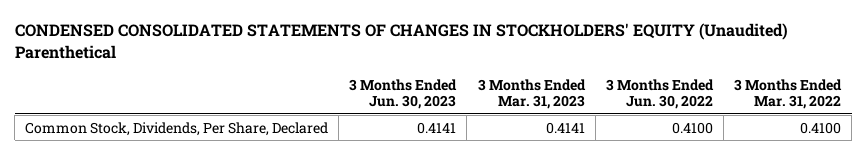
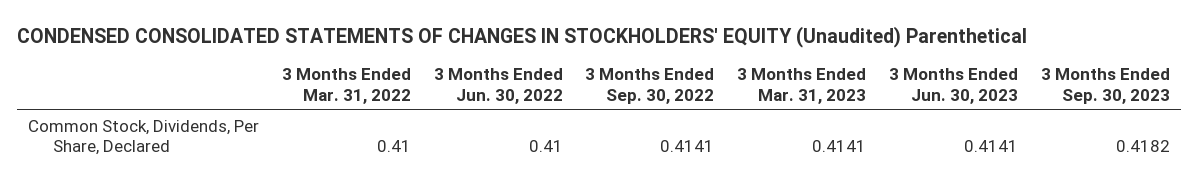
- | 3 Months Ended Jun. 30, 2023 | 3 Months Ended Mar. 31, 2023 | 3 Months Ended Jun. 30, 2022 | 3 Months Ended Mar. 31, 2022
+ | 3 Months Ended Mar. 31, 2022 | 3 Months Ended Jun. 30, 2022 | 3 Months Ended Sep. 30, 2022 | 3 Months Ended Mar. 31, 2023 | 3 Months Ended Jun. 30, 2023 | 3 Months Ended Sep. 30, 2023
- Common Stock, Dividends, Per Share, Declared | 0.4141 | 0.4141 | 0.4100 | 0.4100
+ Common Stock, Dividends, Per Share, Declared | 0.41 | 0.41 | 0.4141 | 0.4141 | 0.4141 | 0.4182

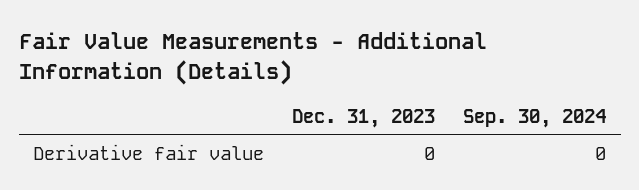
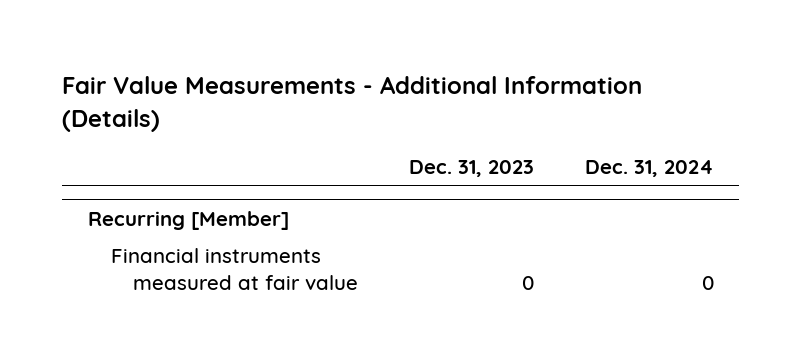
- | Dec. 31, 2023 | Sep. 30, 2024
+ | Dec. 31, 2023 | Dec. 31, 2024
- Derivative fair value | 0 | 0
+ Recurring [Member]
+ Financial instruments measured at fair value | 0 | 0

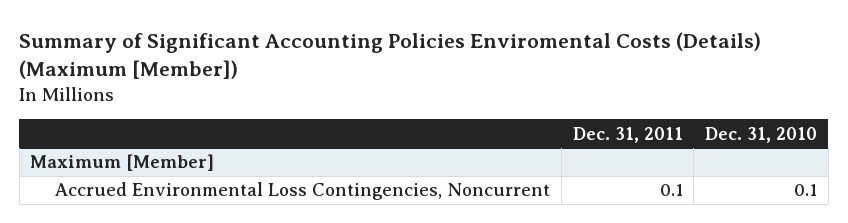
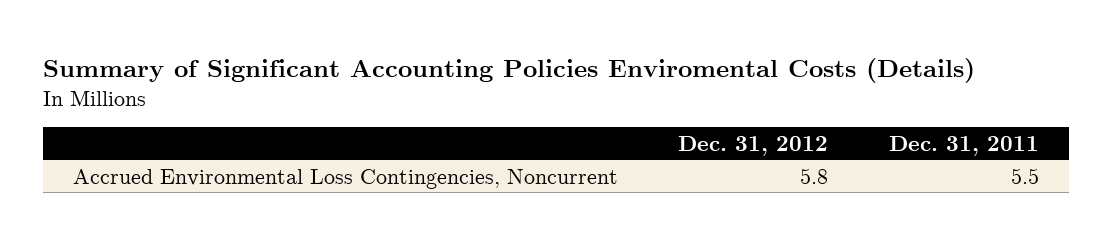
- Summary of Significant Accounting Policies Enviromental Costs (Details) (Maximum [Member])
+ Summary of Significant Accounting Policies Enviromental Costs (Details)
- | Dec. 31, 2011 | Dec. 31, 2010
+ | Dec. 31, 2012 | Dec. 31, 2011
- Maximum [Member]
- Accrued Environmental Loss Contingencies, Noncurrent | 0.1 | 0.1
+ Accrued Environmental Loss Contingencies, Noncurrent | 5.8 | 5.5

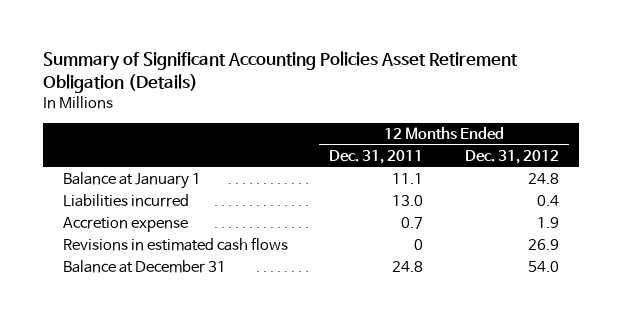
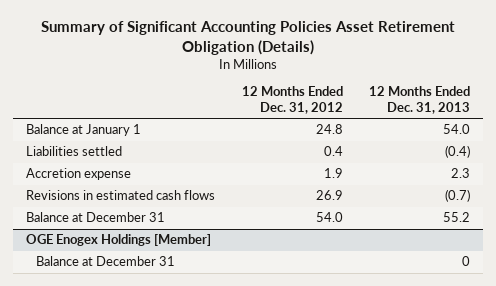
- | 12 Months Ended Dec. 31, 2011 | 12 Months Ended Dec. 31, 2012
+ | 12 Months Ended Dec. 31, 2012 | 12 Months Ended Dec. 31, 2013
- Liabilities incurred | 13.0 | 0.4
+ Liabilities settled | 0.4 | (0.4)
+ OGE Enogex Holdings [Member]
+ Balance at December 31 | | 0

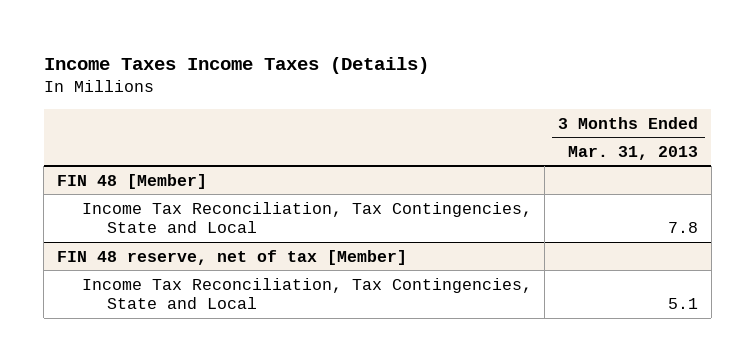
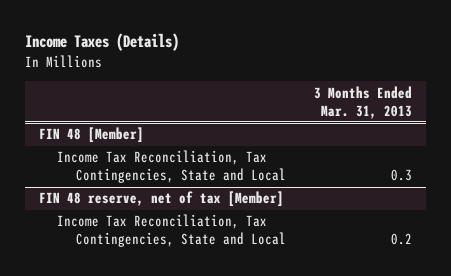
- Income Taxes Income Taxes (Details)
+ Income Taxes (Details)
@ FIN 48 [Member]
- Income Tax Reconciliation, Tax Contingencies, State and Local | 7.8
+ Income Tax Reconciliation, Tax Contingencies, State and Local | 0.3
@ FIN 48 reserve, net of tax [Member]
- Income Tax Reconciliation, Tax Contingencies, State and Local | 5.1
+ Income Tax Reconciliation, Tax Contingencies, State and Local | 0.2

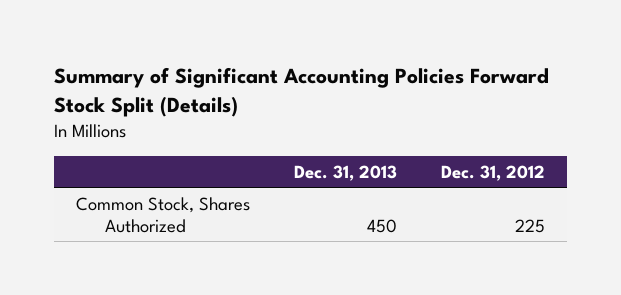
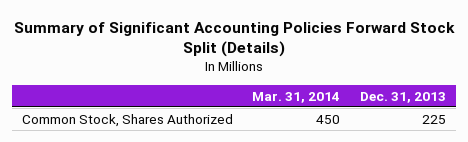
- | Dec. 31, 2013 | Dec. 31, 2012
+ | Mar. 31, 2014 | Dec. 31, 2013
- Common Stock, Shares Authorized | 450 | 225
+ Common Stock, Shares Authorized | 450 | 225

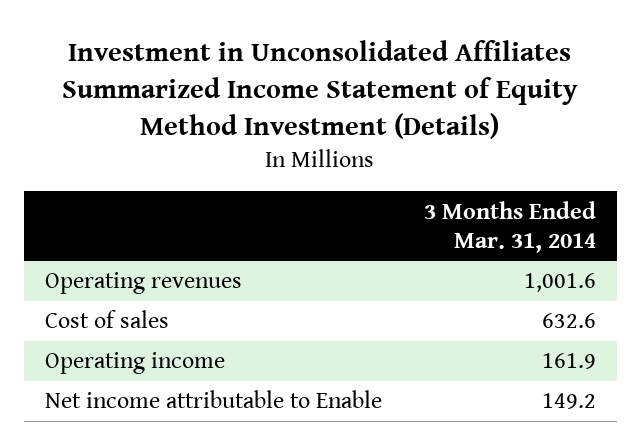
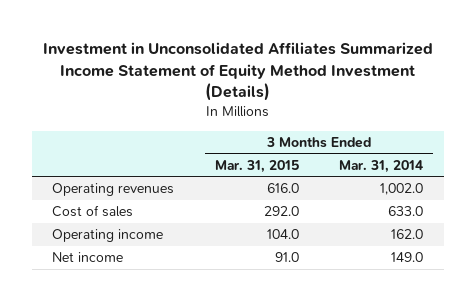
- | 3 Months Ended Mar. 31, 2014
+ | 3 Months Ended Mar. 31, 2015 | 3 Months Ended Mar. 31, 2014
- Operating revenues | 1,001.6
- Cost of sales | 632.6
- Operating income | 161.9
- Net income attributable to Enable | 149.2
+ Operating revenues | 616.0 | 1,002.0
+ Cost of sales | 292.0 | 633.0
+ Operating income | 104.0 | 162.0
+ Net income | 91.0 | 149.0

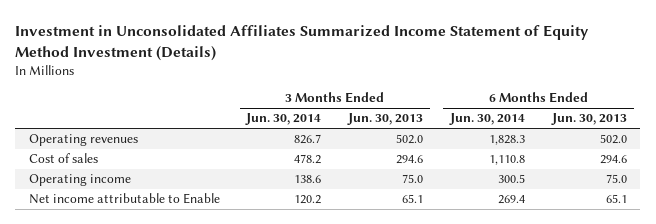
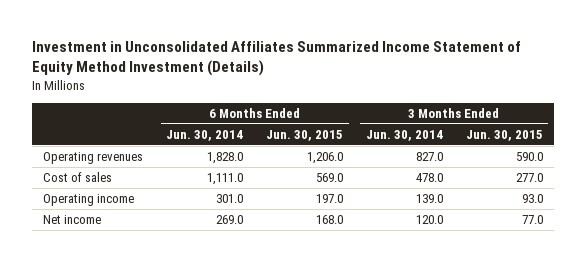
- | 3 Months Ended Jun. 30, 2014 | 3 Months Ended Jun. 30, 2013 | 6 Months Ended Jun. 30, 2014 | 6 Months Ended Jun. 30, 2013
+ | 6 Months Ended Jun. 30, 2014 | 6 Months Ended Jun. 30, 2015 | 3 Months Ended Jun. 30, 2014 | 3 Months Ended Jun. 30, 2015
- Operating revenues | 826.7 | 502.0 | 1,828.3 | 502.0
- Cost of sales | 478.2 | 294.6 | 1,110.8 | 294.6
- Operating income | 138.6 | 75.0 | 300.5 | 75.0
- Net income attributable to Enable | 120.2 | 65.1 | 269.4 | 65.1
+ Operating revenues | 1,828.0 | 1,206.0 | 827.0 | 590.0
+ Cost of sales | 1,111.0 | 569.0 | 478.0 | 277.0
+ Operating income | 301.0 | 197.0 | 139.0 | 93.0
+ Net income | 269.0 | 168.0 | 120.0 | 77.0

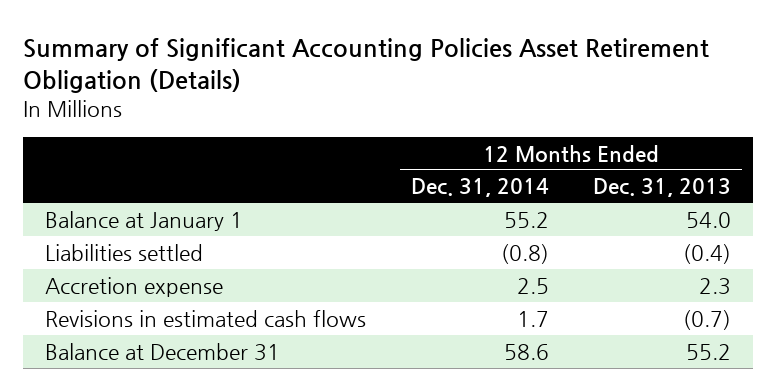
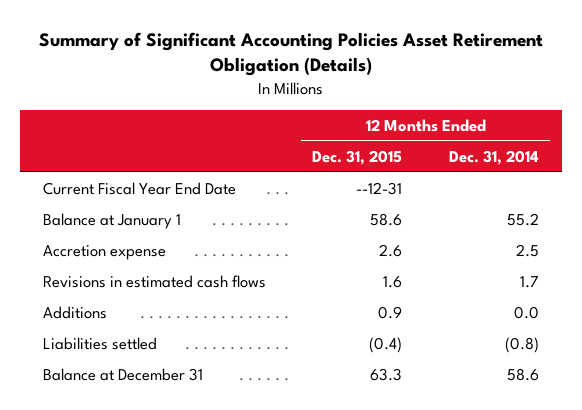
- | 12 Months Ended Dec. 31, 2014 | 12 Months Ended Dec. 31, 2013
+ | 12 Months Ended Dec. 31, 2015 | 12 Months Ended Dec. 31, 2014
+ Current Fiscal Year End Date | --12-31 |
+ Additions | 0.9 | 0.0
moved down: Liabilities settled | (0.4) | (0.8)

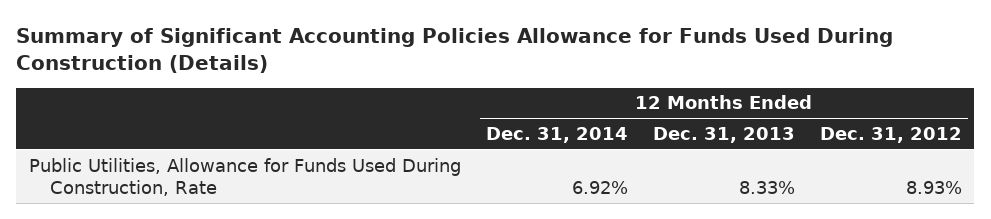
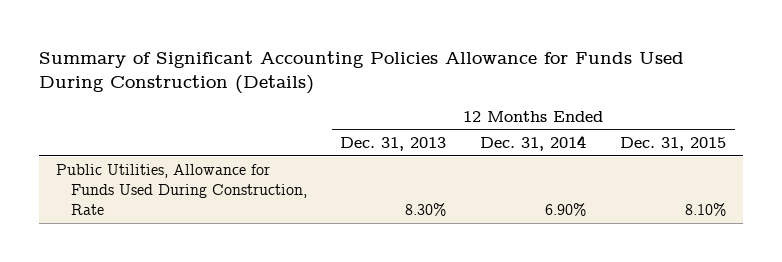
- | 12 Months Ended Dec. 31, 2014 | 12 Months Ended Dec. 31, 2013 | 12 Months Ended Dec. 31, 2012
+ | 12 Months Ended Dec. 31, 2013 | 12 Months Ended Dec. 31, 2014 | 12 Months Ended Dec. 31, 2015
- Public Utilities, Allowance for Funds Used During Construction, Rate | 6.92% | 8.33% | 8.93%
+ Public Utilities, Allowance for Funds Used During Construction, Rate | 8.30% | 6.90% | 8.10%

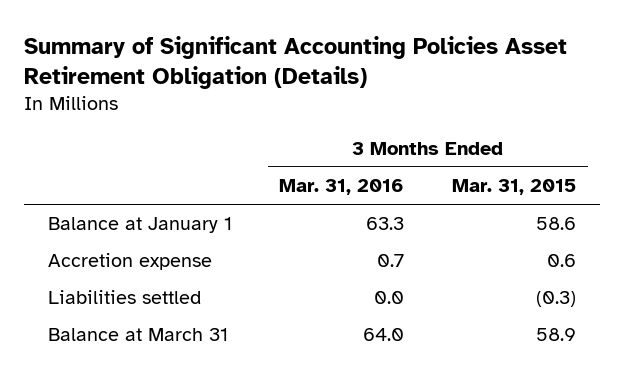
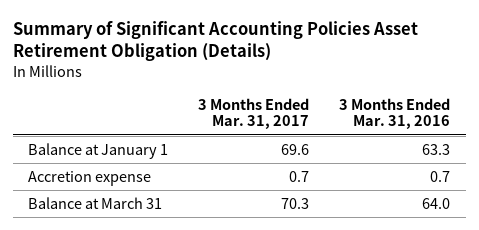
- | 3 Months Ended Mar. 31, 2016 | 3 Months Ended Mar. 31, 2015
+ | 3 Months Ended Mar. 31, 2017 | 3 Months Ended Mar. 31, 2016
- Liabilities settled | 0.0 | (0.3)

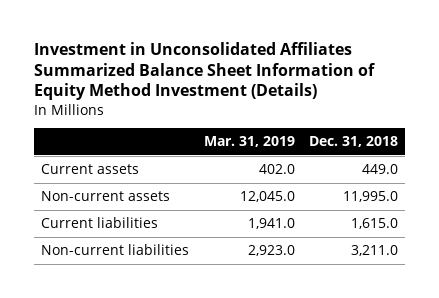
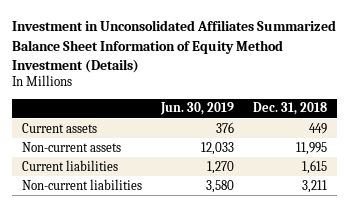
- | Mar. 31, 2019 | Dec. 31, 2018
+ | Jun. 30, 2019 | Dec. 31, 2018
- Current assets | 402.0 | 449.0
- Non-current assets | 12,045.0 | 11,995.0
- Current liabilities | 1,941.0 | 1,615.0
- Non-current liabilities | 2,923.0 | 3,211.0
+ Current assets | 376 | 449
+ Non-current assets | 12,033 | 11,995
+ Current liabilities | 1,270 | 1,615
+ Non-current liabilities | 3,580 | 3,211

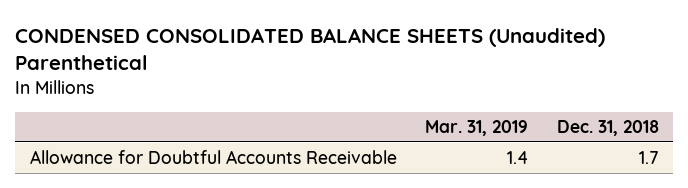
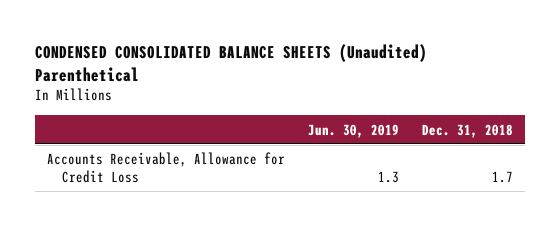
- | Mar. 31, 2019 | Dec. 31, 2018
+ | Jun. 30, 2019 | Dec. 31, 2018
- Allowance for Doubtful Accounts Receivable | 1.4 | 1.7
+ Accounts Receivable, Allowance for Credit Loss | 1.3 | 1.7

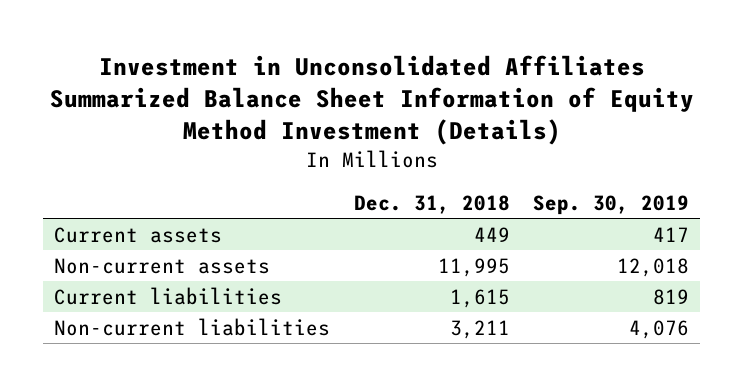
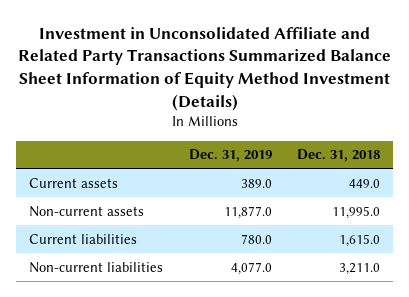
- Investment in Unconsolidated Affiliates Summarized Balance Sheet Information of Equity Method Investment (Details)
+ Investment in Unconsolidated Affiliate and Related Party Transactions Summarized Balance Sheet Information of Equity Method Investment (Details)
- | Dec. 31, 2018 | Sep. 30, 2019
+ | Dec. 31, 2019 | Dec. 31, 2018
- Current assets | 449 | 417
- Non-current assets | 11,995 | 12,018
- Current liabilities | 1,615 | 819
- Non-current liabilities | 3,211 | 4,076
+ Current assets | 389.0 | 449.0
+ Non-current assets | 11,877.0 | 11,995.0
+ Current liabilities | 780.0 | 1,615.0
+ Non-current liabilities | 4,077.0 | 3,211.0

